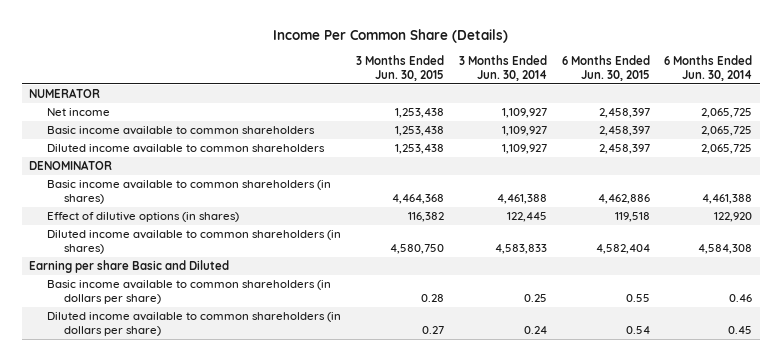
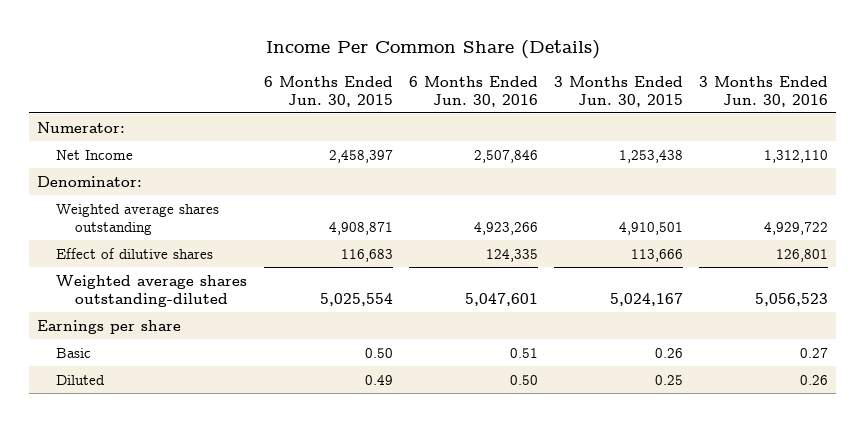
- | 3 Months Ended Jun. 30, 2015 | 3 Months Ended Jun. 30, 2014 | 6 Months Ended Jun. 30, 2015 | 6 Months Ended Jun. 30, 2014
+ | 6 Months Ended Jun. 30, 2015 | 6 Months Ended Jun. 30, 2016 | 3 Months Ended Jun. 30, 2015 | 3 Months Ended Jun. 30, 2016
- NUMERATOR
- Net income | 1,253,438 | 1,109,927 | 2,458,397 | 2,065,725
- Basic income available to common shareholders | 1,253,438 | 1,109,927 | 2,458,397 | 2,065,725
- Diluted income available to common shareholders | 1,253,438 | 1,109,927 | 2,458,397 | 2,065,725
- DENOMINATOR
- Basic income available to common shareholders (in shares) | 4,464,368 | 4,461,388 | 4,462,886 | 4,461,388
- Effect of dilutive options (in shares) | 116,382 | 122,445 | 119,518 | 122,920
- Diluted income available to common shareholders (in shares) | 4,580,750 | 4,583,833 | 4,582,404 | 4,584,308
- Earning per share Basic and Diluted
- Basic income available to common shareholders (in dollars per share) | 0.28 | 0.25 | 0.55 | 0.46
- Diluted income available to common shareholders (in dollars per share) | 0.27 | 0.24 | 0.54 | 0.45
+ Numerator:
+ Net Income | 2,458,397 | 2,507,846 | 1,253,438 | 1,312,110
+ Denominator:
+ Weighted average shares outstanding | 4,908,871 | 4,923,266 | 4,910,501 | 4,929,722
+ Effect of dilutive shares | 116,683 | 124,335 | 113,666 | 126,801
+ Weighted average shares outstanding-diluted | 5,025,554 | 5,047,601 | 5,024,167 | 5,056,523
+ Earnings per share
+ Basic | 0.50 | 0.51 | 0.26 | 0.27
+ Diluted | 0.49 | 0.50 | 0.25 | 0.26

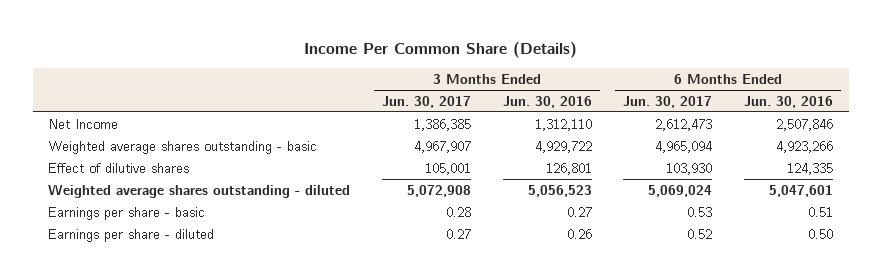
- | 6 Months Ended Jun. 30, 2015 | 6 Months Ended Jun. 30, 2016 | 3 Months Ended Jun. 30, 2015 | 3 Months Ended Jun. 30, 2016
+ | 3 Months Ended Jun. 30, 2017 | 3 Months Ended Jun. 30, 2016 | 6 Months Ended Jun. 30, 2017 | 6 Months Ended Jun. 30, 2016
- Numerator:
- Denominator:
- Weighted average shares outstanding | 4,908,871 | 4,923,266 | 4,910,501 | 4,929,722
+ Weighted average shares outstanding - basic | 4,967,907 | 4,929,722 | 4,965,094 | 4,923,266
- Weighted average shares outstanding-diluted | 5,025,554 | 5,047,601 | 5,024,167 | 5,056,523
- Earnings per share
- Basic | 0.50 | 0.51 | 0.26 | 0.27
- Diluted | 0.49 | 0.50 | 0.25 | 0.26
+ Weighted average shares outstanding - diluted | 5,072,908 | 5,056,523 | 5,069,024 | 5,047,601
+ Earnings per share - basic | 0.28 | 0.27 | 0.53 | 0.51
+ Earnings per share - diluted | 0.27 | 0.26 | 0.52 | 0.50

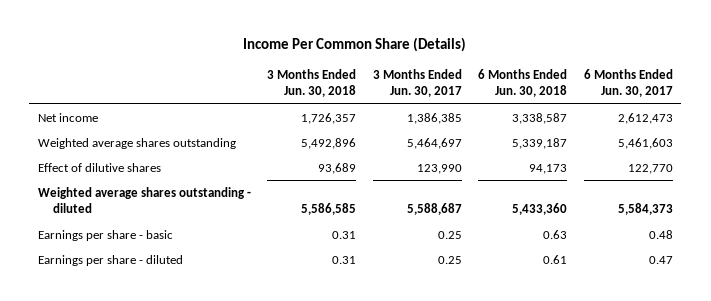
- | 3 Months Ended Jun. 30, 2017 | 3 Months Ended Jun. 30, 2016 | 6 Months Ended Jun. 30, 2017 | 6 Months Ended Jun. 30, 2016
+ | 3 Months Ended Jun. 30, 2018 | 3 Months Ended Jun. 30, 2017 | 6 Months Ended Jun. 30, 2018 | 6 Months Ended Jun. 30, 2017
- Net Income | 1,386,385 | 1,312,110 | 2,612,473 | 2,507,846
- Weighted average shares outstanding - basic | 4,967,907 | 4,929,722 | 4,965,094 | 4,923,266
- Effect of dilutive shares | 105,001 | 126,801 | 103,930 | 124,335
- Weighted average shares outstanding - diluted | 5,072,908 | 5,056,523 | 5,069,024 | 5,047,601
- Earnings per share - basic | 0.28 | 0.27 | 0.53 | 0.51
- Earnings per share - diluted | 0.27 | 0.26 | 0.52 | 0.50
+ Net income | 1,726,357 | 1,386,385 | 3,338,587 | 2,612,473
+ Weighted average shares outstanding | 5,492,896 | 5,464,697 | 5,339,187 | 5,461,603
+ Effect of dilutive shares | 93,689 | 123,990 | 94,173 | 122,770
+ Weighted average shares outstanding - diluted | 5,586,585 | 5,588,687 | 5,433,360 | 5,584,373
+ Earnings per share - basic | 0.31 | 0.25 | 0.63 | 0.48
+ Earnings per share - diluted | 0.31 | 0.25 | 0.61 | 0.47

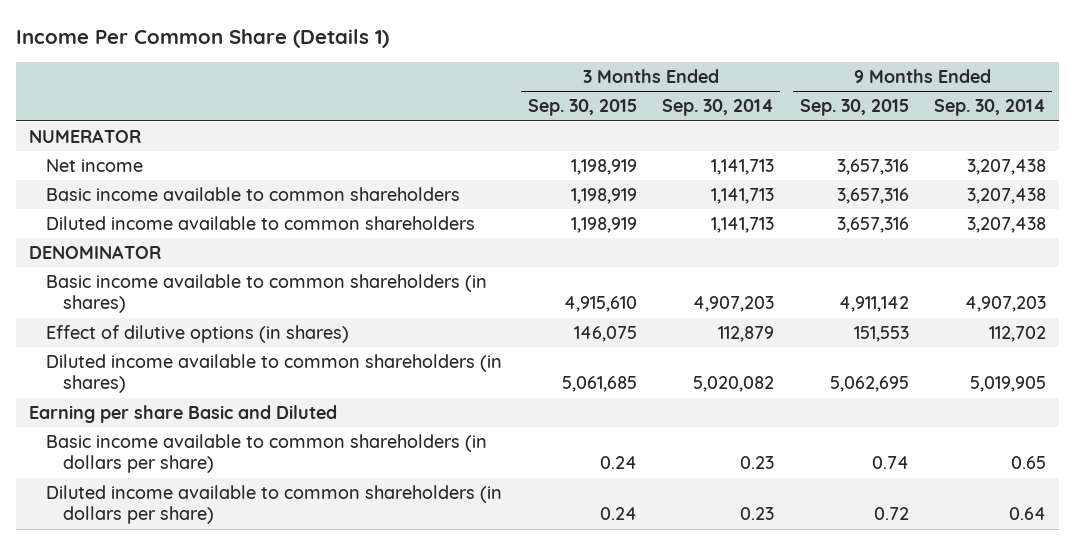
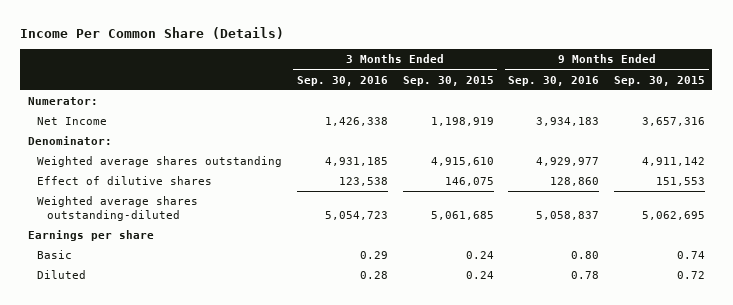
- Income Per Common Share (Details 1)
+ Income Per Common Share (Details)
- | 3 Months Ended Sep. 30, 2015 | 3 Months Ended Sep. 30, 2014 | 9 Months Ended Sep. 30, 2015 | 9 Months Ended Sep. 30, 2014
+ | 3 Months Ended Sep. 30, 2016 | 3 Months Ended Sep. 30, 2015 | 9 Months Ended Sep. 30, 2016 | 9 Months Ended Sep. 30, 2015
- NUMERATOR
- Net income | 1,198,919 | 1,141,713 | 3,657,316 | 3,207,438
- Basic income available to common shareholders | 1,198,919 | 1,141,713 | 3,657,316 | 3,207,438
- Diluted income available to common shareholders | 1,198,919 | 1,141,713 | 3,657,316 | 3,207,438
- DENOMINATOR
- Basic income available to common shareholders (in shares) | 4,915,610 | 4,907,203 | 4,911,142 | 4,907,203
- Effect of dilutive options (in shares) | 146,075 | 112,879 | 151,553 | 112,702
- Diluted income available to common shareholders (in shares) | 5,061,685 | 5,020,082 | 5,062,695 | 5,019,905
- Earning per share Basic and Diluted
- Basic income available to common shareholders (in dollars per share) | 0.24 | 0.23 | 0.74 | 0.65
- Diluted income available to common shareholders (in dollars per share) | 0.24 | 0.23 | 0.72 | 0.64
+ Numerator:
+ Net Income | 1,426,338 | 1,198,919 | 3,934,183 | 3,657,316
+ Denominator:
+ Weighted average shares outstanding | 4,931,185 | 4,915,610 | 4,929,977 | 4,911,142
+ Effect of dilutive shares | 123,538 | 146,075 | 128,860 | 151,553
+ Weighted average shares outstanding-diluted | 5,054,723 | 5,061,685 | 5,058,837 | 5,062,695
+ Earnings per share
+ Basic | 0.29 | 0.24 | 0.80 | 0.74
+ Diluted | 0.28 | 0.24 | 0.78 | 0.72

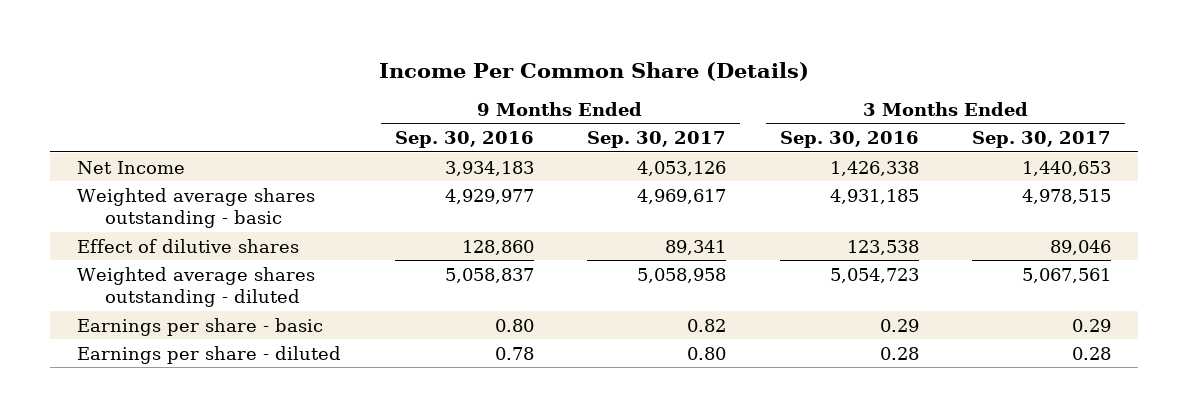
- | 3 Months Ended Sep. 30, 2016 | 3 Months Ended Sep. 30, 2015 | 9 Months Ended Sep. 30, 2016 | 9 Months Ended Sep. 30, 2015
+ | 9 Months Ended Sep. 30, 2016 | 9 Months Ended Sep. 30, 2017 | 3 Months Ended Sep. 30, 2016 | 3 Months Ended Sep. 30, 2017
- Numerator:
- Denominator:
- Weighted average shares outstanding | 4,931,185 | 4,915,610 | 4,929,977 | 4,911,142
+ Weighted average shares outstanding - basic | 4,929,977 | 4,969,617 | 4,931,185 | 4,978,515
- Weighted average shares outstanding-diluted | 5,054,723 | 5,061,685 | 5,058,837 | 5,062,695
- Earnings per share
- Basic | 0.29 | 0.24 | 0.80 | 0.74
- Diluted | 0.28 | 0.24 | 0.78 | 0.72
+ Weighted average shares outstanding - diluted | 5,058,837 | 5,058,958 | 5,054,723 | 5,067,561
+ Earnings per share - basic | 0.80 | 0.82 | 0.29 | 0.29
+ Earnings per share - diluted | 0.78 | 0.80 | 0.28 | 0.28

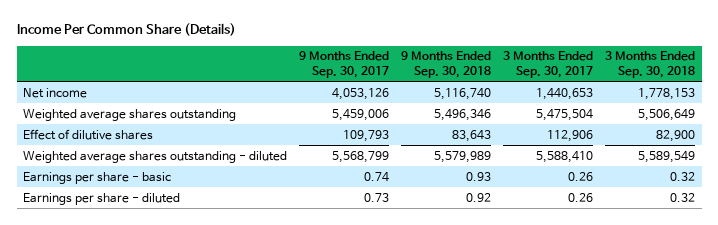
- | 9 Months Ended Sep. 30, 2016 | 9 Months Ended Sep. 30, 2017 | 3 Months Ended Sep. 30, 2016 | 3 Months Ended Sep. 30, 2017
+ | 9 Months Ended Sep. 30, 2017 | 9 Months Ended Sep. 30, 2018 | 3 Months Ended Sep. 30, 2017 | 3 Months Ended Sep. 30, 2018
- Net Income | 3,934,183 | 4,053,126 | 1,426,338 | 1,440,653
- Weighted average shares outstanding - basic | 4,929,977 | 4,969,617 | 4,931,185 | 4,978,515
- Effect of dilutive shares | 128,860 | 89,341 | 123,538 | 89,046
- Weighted average shares outstanding - diluted | 5,058,837 | 5,058,958 | 5,054,723 | 5,067,561
- Earnings per share - basic | 0.80 | 0.82 | 0.29 | 0.29
- Earnings per share - diluted | 0.78 | 0.80 | 0.28 | 0.28
+ Net income | 4,053,126 | 5,116,740 | 1,440,653 | 1,778,153
+ Weighted average shares outstanding | 5,459,006 | 5,496,346 | 5,475,504 | 5,506,649
+ Effect of dilutive shares | 109,793 | 83,643 | 112,906 | 82,900
+ Weighted average shares outstanding - diluted | 5,568,799 | 5,579,989 | 5,588,410 | 5,589,549
+ Earnings per share - basic | 0.74 | 0.93 | 0.26 | 0.32
+ Earnings per share - diluted | 0.73 | 0.92 | 0.26 | 0.32

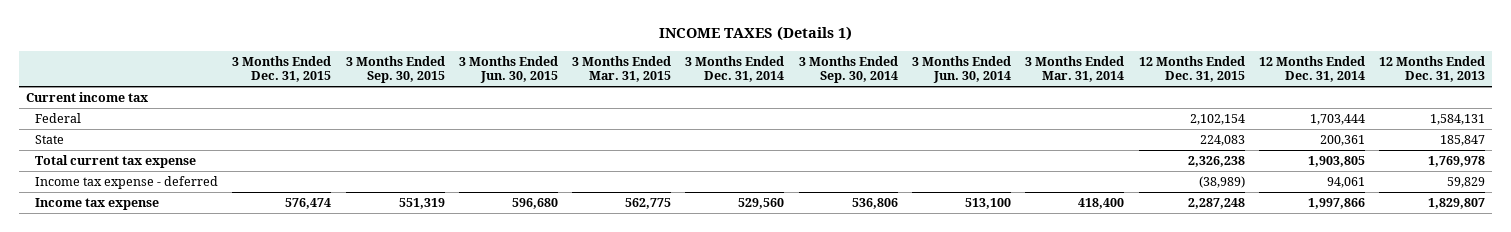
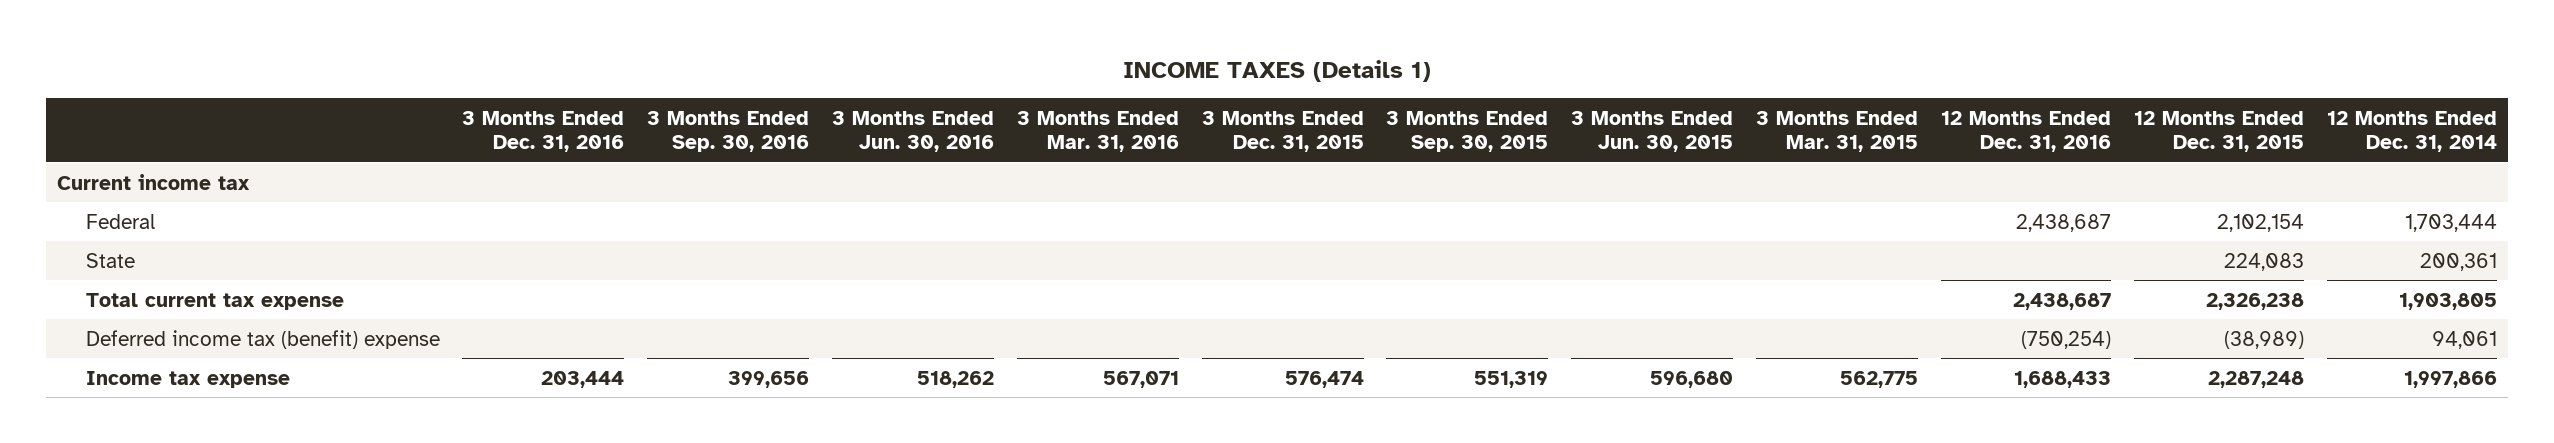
- | 3 Months Ended Dec. 31, 2015 | 3 Months Ended Sep. 30, 2015 | 3 Months Ended Jun. 30, 2015 | 3 Months Ended Mar. 31, 2015 | 3 Months Ended Dec. 31, 2014 | 3 Months Ended Sep. 30, 2014 | 3 Months Ended Jun. 30, 2014 | 3 Months Ended Mar. 31, 2014 | 12 Months Ended Dec. 31, 2015 | 12 Months Ended Dec. 31, 2014 | 12 Months Ended Dec. 31, 2013
+ | 3 Months Ended Dec. 31, 2016 | 3 Months Ended Sep. 30, 2016 | 3 Months Ended Jun. 30, 2016 | 3 Months Ended Mar. 31, 2016 | 3 Months Ended Dec. 31, 2015 | 3 Months Ended Sep. 30, 2015 | 3 Months Ended Jun. 30, 2015 | 3 Months Ended Mar. 31, 2015 | 12 Months Ended Dec. 31, 2016 | 12 Months Ended Dec. 31, 2015 | 12 Months Ended Dec. 31, 2014
- Income tax expense - deferred | | | | | | | | | (38,989) | 94,061 | 59,829
+ Deferred income tax (benefit) expense | | | | | | | | | (750,254) | (38,989) | 94,061

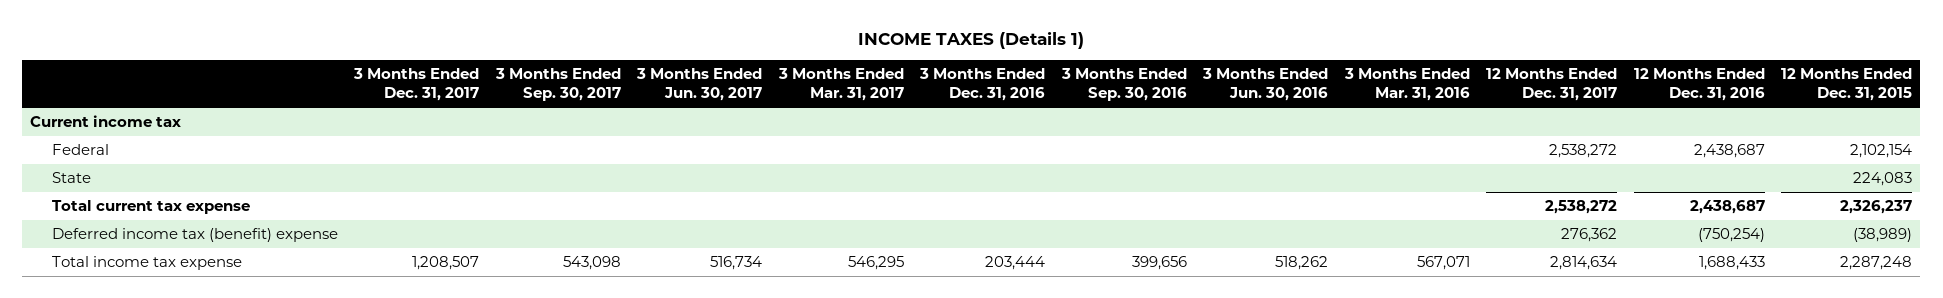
- | 3 Months Ended Dec. 31, 2016 | 3 Months Ended Sep. 30, 2016 | 3 Months Ended Jun. 30, 2016 | 3 Months Ended Mar. 31, 2016 | 3 Months Ended Dec. 31, 2015 | 3 Months Ended Sep. 30, 2015 | 3 Months Ended Jun. 30, 2015 | 3 Months Ended Mar. 31, 2015 | 12 Months Ended Dec. 31, 2016 | 12 Months Ended Dec. 31, 2015 | 12 Months Ended Dec. 31, 2014
+ | 3 Months Ended Dec. 31, 2017 | 3 Months Ended Sep. 30, 2017 | 3 Months Ended Jun. 30, 2017 | 3 Months Ended Mar. 31, 2017 | 3 Months Ended Dec. 31, 2016 | 3 Months Ended Sep. 30, 2016 | 3 Months Ended Jun. 30, 2016 | 3 Months Ended Mar. 31, 2016 | 12 Months Ended Dec. 31, 2017 | 12 Months Ended Dec. 31, 2016 | 12 Months Ended Dec. 31, 2015
- Total current tax expense | | | | | | | | | 2,438,687 | 2,326,238 | 1,903,805
+ Total current tax expense | | | | | | | | | 2,538,272 | 2,438,687 | 2,326,237
- Income tax expense | 203,444 | 399,656 | 518,262 | 567,071 | 576,474 | 551,319 | 596,680 | 562,775 | 1,688,433 | 2,287,248 | 1,997,866
+ Total income tax expense | 1,208,507 | 543,098 | 516,734 | 546,295 | 203,444 | 399,656 | 518,262 | 567,071 | 2,814,634 | 1,688,433 | 2,287,248

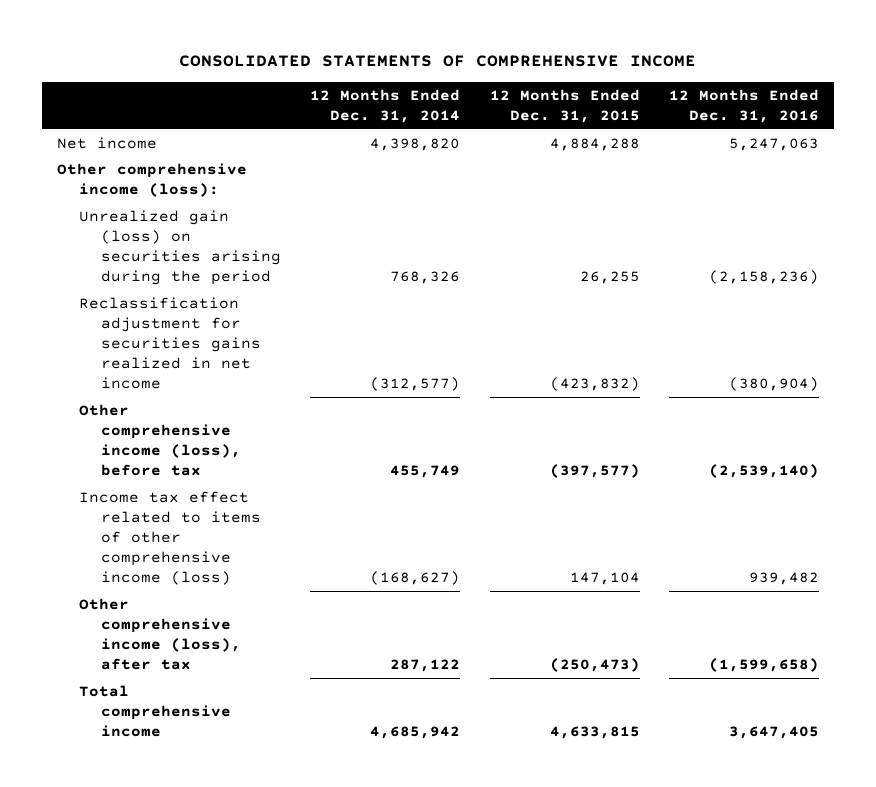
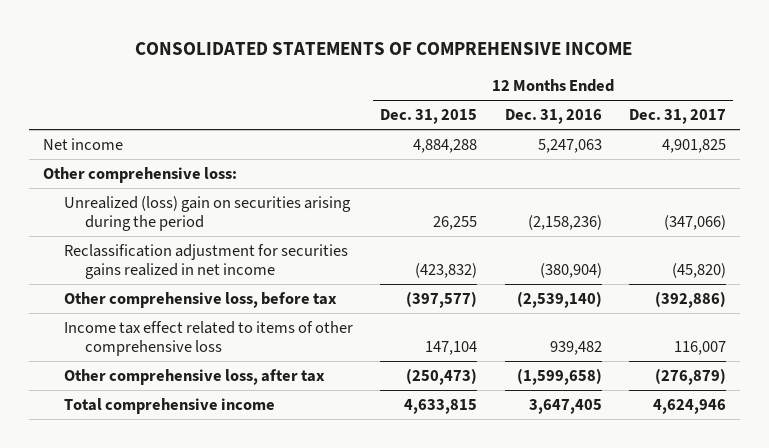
- | 12 Months Ended Dec. 31, 2014 | 12 Months Ended Dec. 31, 2015 | 12 Months Ended Dec. 31, 2016
+ | 12 Months Ended Dec. 31, 2015 | 12 Months Ended Dec. 31, 2016 | 12 Months Ended Dec. 31, 2017
- Other comprehensive income (loss):
- Unrealized gain (loss) on securities arising during the period | 768,326 | 26,255 | (2,158,236)
+ Other comprehensive loss:
+ Unrealized (loss) gain on securities arising during the period | 26,255 | (2,158,236) | (347,066)
- Other comprehensive income (loss), before tax | 455,749 | (397,577) | (2,539,140)
- Income tax effect related to items of other comprehensive income (loss) | (168,627) | 147,104 | 939,482
- Other comprehensive income (loss), after tax | 287,122 | (250,473) | (1,599,658)
+ Other comprehensive loss, before tax | (397,577) | (2,539,140) | (392,886)
+ Income tax effect related to items of other comprehensive loss | 147,104 | 939,482 | 116,007
+ Other comprehensive loss, after tax | (250,473) | (1,599,658) | (276,879)

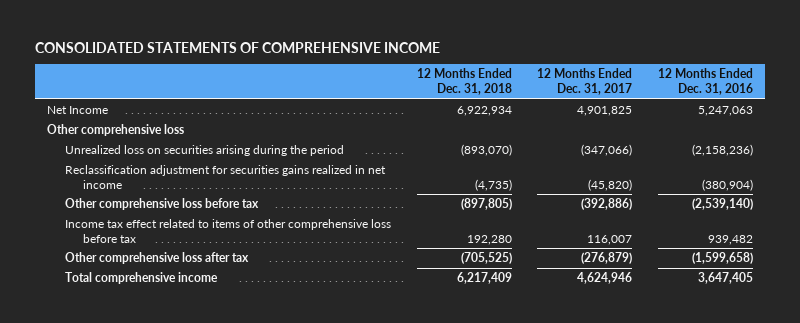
- | 12 Months Ended Dec. 31, 2015 | 12 Months Ended Dec. 31, 2016 | 12 Months Ended Dec. 31, 2017
+ | 12 Months Ended Dec. 31, 2018 | 12 Months Ended Dec. 31, 2017 | 12 Months Ended Dec. 31, 2016
- Net income | 4,884,288 | 5,247,063 | 4,901,825
- Other comprehensive loss:
- Unrealized (loss) gain on securities arising during the period | 26,255 | (2,158,236) | (347,066)
+ Net Income | 6,922,934 | 4,901,825 | 5,247,063
+ Other comprehensive loss
+ Unrealized loss on securities arising during the period | (893,070) | (347,066) | (2,158,236)
- Other comprehensive loss, before tax | (397,577) | (2,539,140) | (392,886)
- Income tax effect related to items of other comprehensive loss | 147,104 | 939,482 | 116,007
- Other comprehensive loss, after tax | (250,473) | (1,599,658) | (276,879)
+ Other comprehensive loss before tax | (897,805) | (392,886) | (2,539,140)
+ Income tax effect related to items of other comprehensive loss before tax | 192,280 | 116,007 | 939,482
+ Other comprehensive loss after tax | (705,525) | (276,879) | (1,599,658)

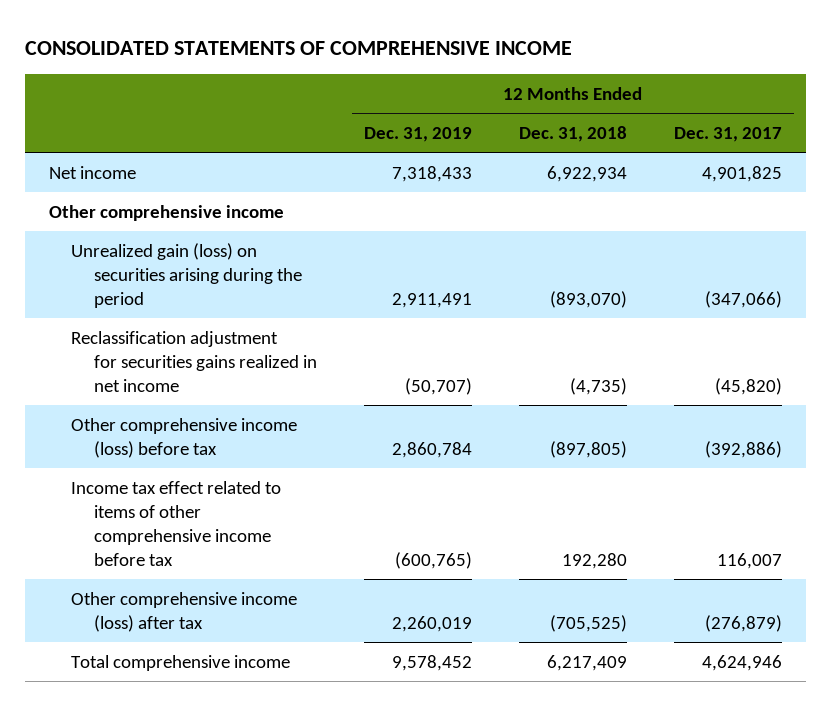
- | 12 Months Ended Dec. 31, 2018 | 12 Months Ended Dec. 31, 2017 | 12 Months Ended Dec. 31, 2016
+ | 12 Months Ended Dec. 31, 2019 | 12 Months Ended Dec. 31, 2018 | 12 Months Ended Dec. 31, 2017
- Net Income | 6,922,934 | 4,901,825 | 5,247,063
- Other comprehensive loss
- Unrealized loss on securities arising during the period | (893,070) | (347,066) | (2,158,236)
+ Net income | 7,318,433 | 6,922,934 | 4,901,825
+ Other comprehensive income
+ Unrealized gain (loss) on securities arising during the period | 2,911,491 | (893,070) | (347,066)
- Other comprehensive loss before tax | (897,805) | (392,886) | (2,539,140)
- Income tax effect related to items of other comprehensive loss before tax | 192,280 | 116,007 | 939,482
- Other comprehensive loss after tax | (705,525) | (276,879) | (1,599,658)
+ Other comprehensive income (loss) before tax | 2,860,784 | (897,805) | (392,886)
+ Income tax effect related to items of other comprehensive income before tax | (600,765) | 192,280 | 116,007
+ Other comprehensive income (loss) after tax | 2,260,019 | (705,525) | (276,879)

